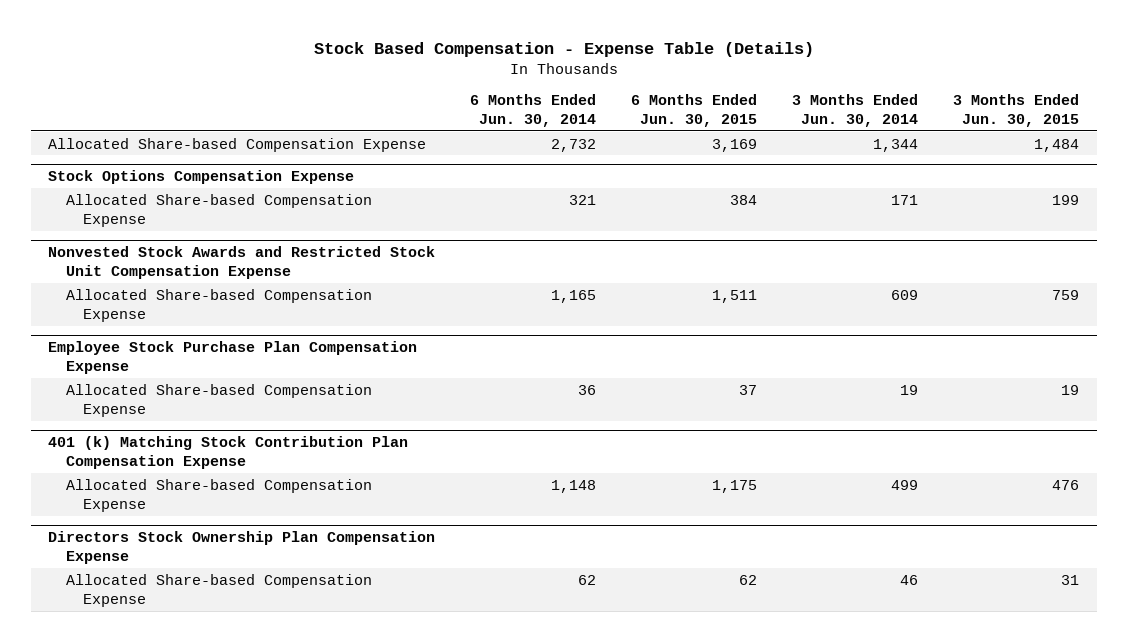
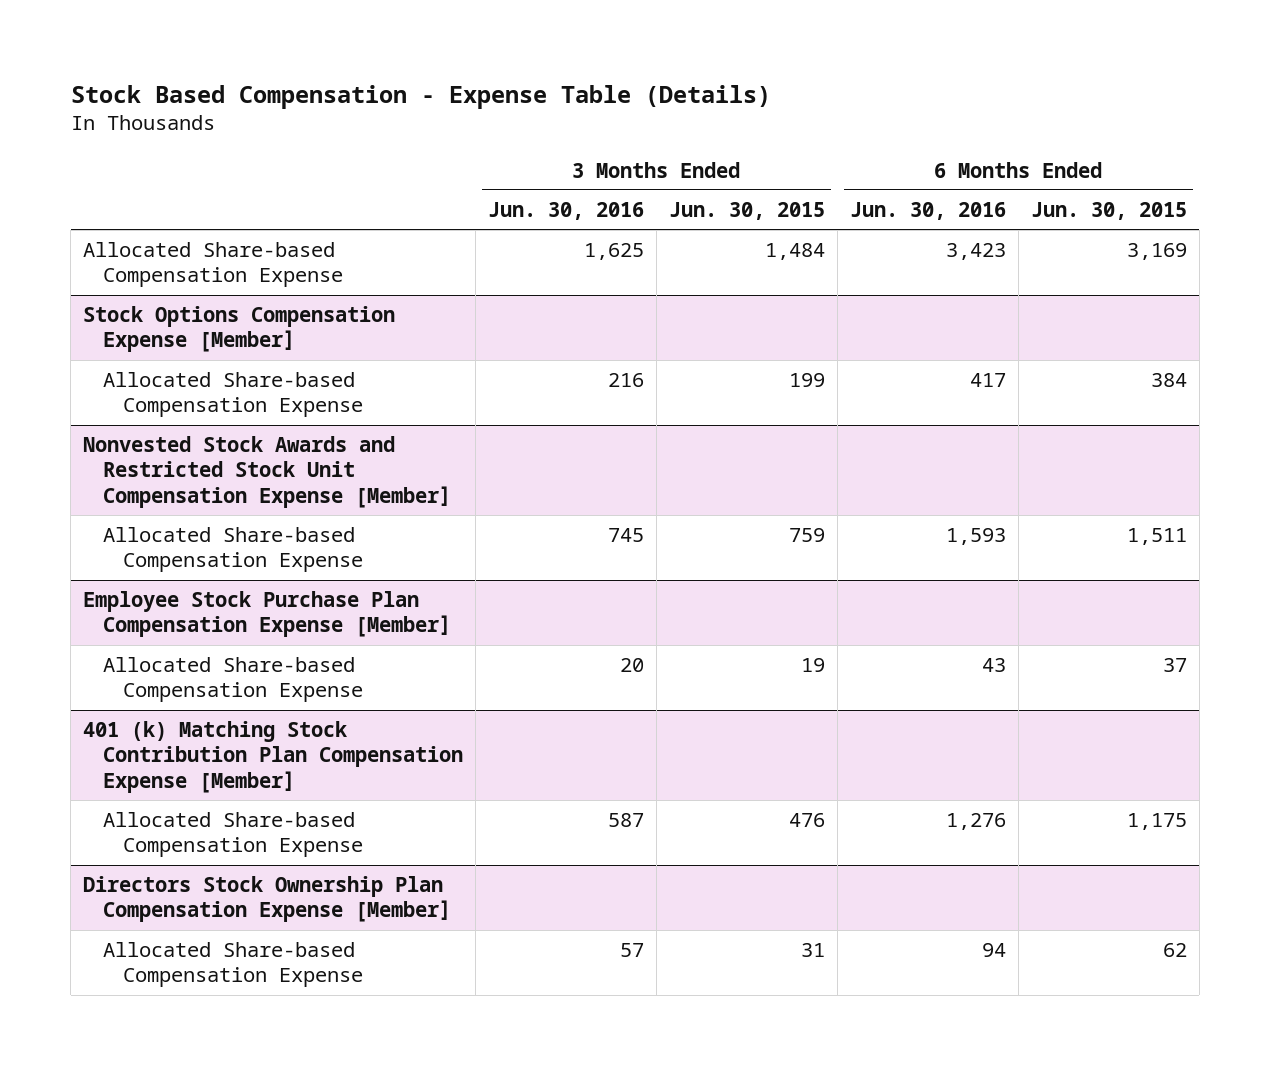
- | 6 Months Ended Jun. 30, 2014 | 6 Months Ended Jun. 30, 2015 | 3 Months Ended Jun. 30, 2014 | 3 Months Ended Jun. 30, 2015
+ | 3 Months Ended Jun. 30, 2016 | 3 Months Ended Jun. 30, 2015 | 6 Months Ended Jun. 30, 2016 | 6 Months Ended Jun. 30, 2015
- Stock Options Compensation Expense
+ Stock Options Compensation Expense [Member]
- Nonvested Stock Awards and Restricted Stock Unit Compensation Expense
+ Nonvested Stock Awards and Restricted Stock Unit Compensation Expense [Member]
- Employee Stock Purchase Plan Compensation Expense
+ Employee Stock Purchase Plan Compensation Expense [Member]
- 401 (k) Matching Stock Contribution Plan Compensation Expense
+ 401 (k) Matching Stock Contribution Plan Compensation Expense [Member]
- Directors Stock Ownership Plan Compensation Expense
+ Directors Stock Ownership Plan Compensation Expense [Member]

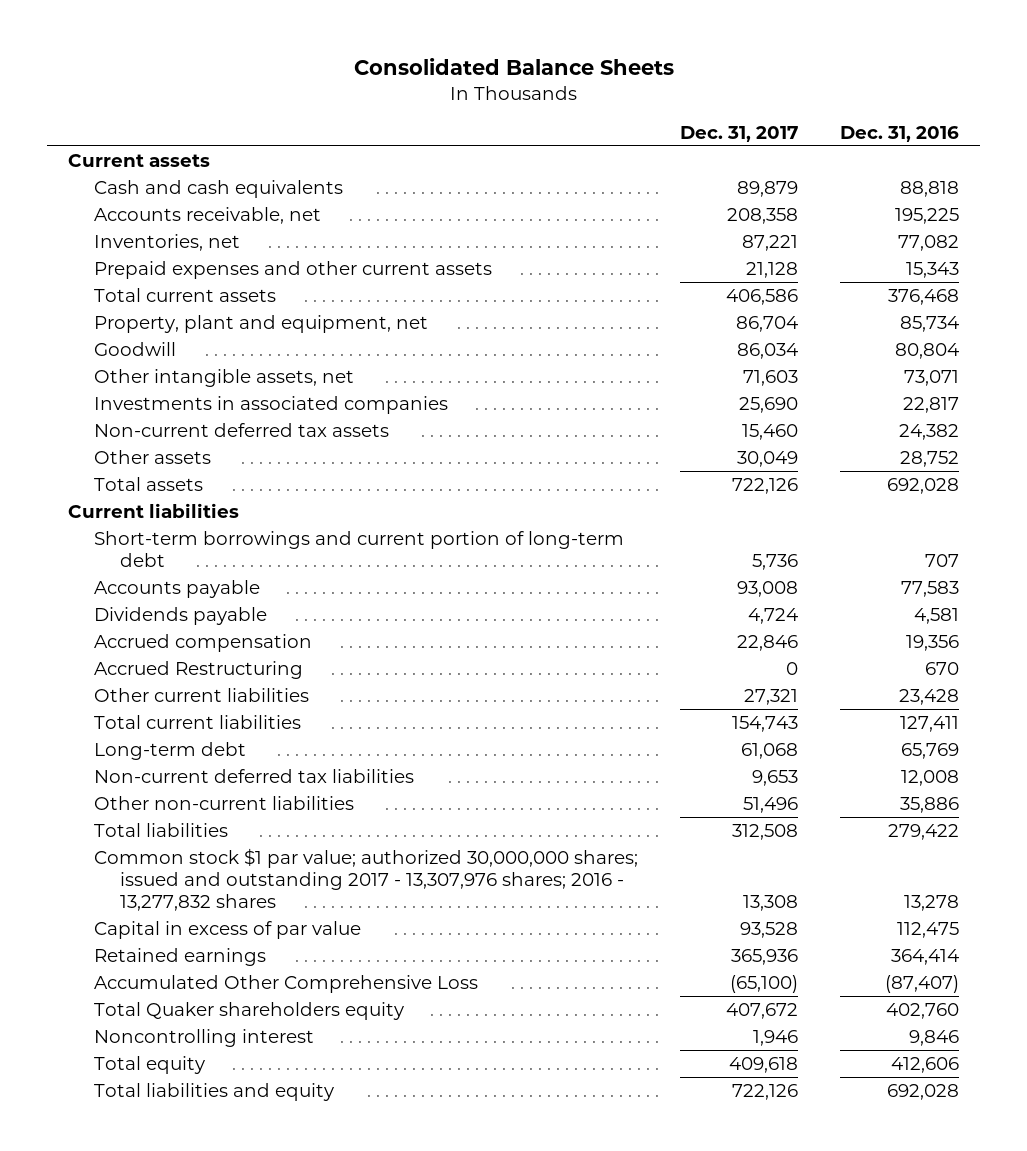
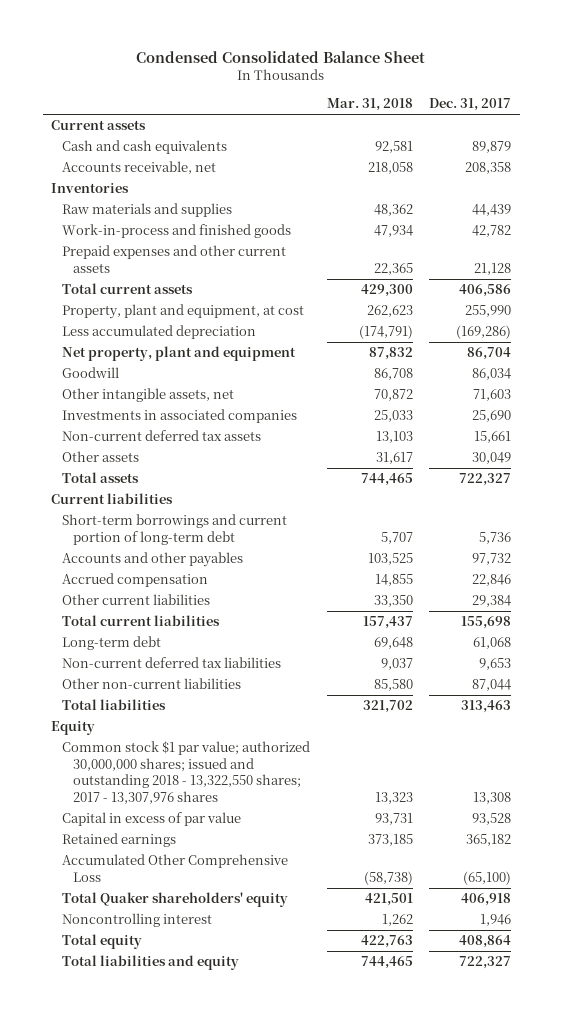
- Consolidated Balance Sheets
+ Condensed Consolidated Balance Sheet
- | Dec. 31, 2017 | Dec. 31, 2016
+ | Mar. 31, 2018 | Dec. 31, 2017
- Inventories, net | 87,221 | 77,082
+ Inventories
+ Raw materials and supplies | 48,362 | 44,439
+ Work-in-process and finished goods | 47,934 | 42,782
- Property, plant and equipment, net | 86,704 | 85,734
+ Property, plant and equipment, at cost | 262,623 | 255,990
+ Less accumulated depreciation | (174,791) | (169,286)
+ Net property, plant and equipment | 87,832 | 86,704
- Non-current deferred tax assets | 15,460 | 24,382
+ Non-current deferred tax assets | 13,103 | 15,661
- Total assets | 722,126 | 692,028
+ Total assets | 744,465 | 722,327
- Accounts payable | 93,008 | 77,583
- Dividends payable | 4,724 | 4,581
+ Accounts and other payables | 103,525 | 97,732
- Accrued Restructuring | 0 | 670
- Other current liabilities | 27,321 | 23,428
- Total current liabilities | 154,743 | 127,411
+ Other current liabilities | 33,350 | 29,384
+ Total current liabilities | 157,437 | 155,698
- Other non-current liabilities | 51,496 | 35,886
- Total liabilities | 312,508 | 279,422
- Common stock $1 par value; authorized 30,000,000 shares; issued and outstanding 2017 - 13,307,976 shares; 2016 - 13,277,832 shares | 13,308 | 13,278
+ Other non-current liabilities | 85,580 | 87,044
+ Total liabilities | 321,702 | 313,463
+ Equity
+ Common stock $1 par value; authorized 30,000,000 shares; issued and outstanding 2018 - 13,322,550 shares; 2017 - 13,307,976 shares | 13,323 | 13,308
- Retained earnings | 365,936 | 364,414
+ Retained earnings | 373,185 | 365,182
- Total Quaker shareholders equity | 407,672 | 402,760
+ Total Quaker shareholders' equity | 421,501 | 406,918
- Total equity | 409,618 | 412,606
- Total liabilities and equity | 722,126 | 692,028
+ Total equity | 422,763 | 408,864
+ Total liabilities and equity | 744,465 | 722,327

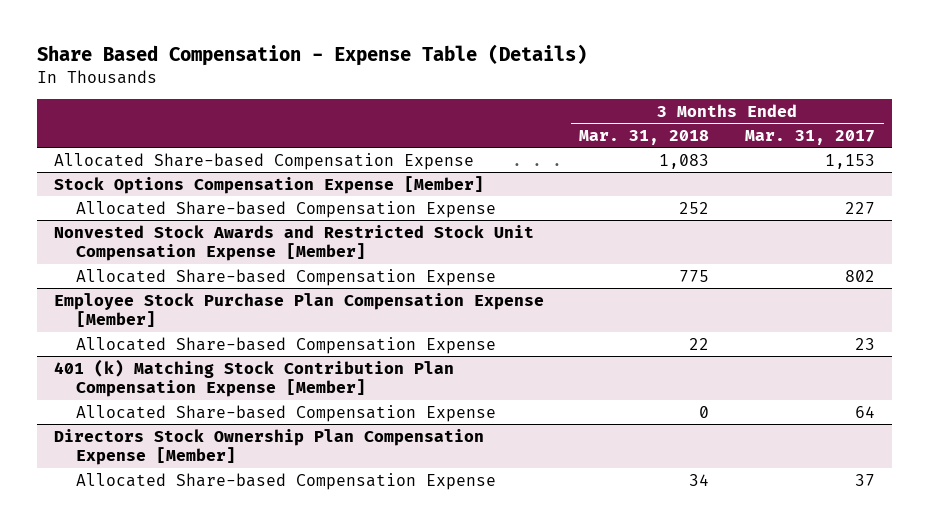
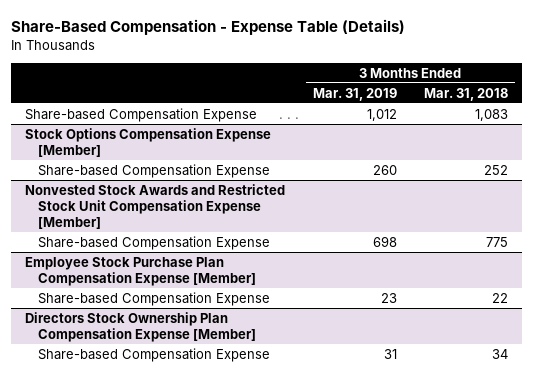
- Share Based Compensation - Expense Table (Details)
+ Share-Based Compensation - Expense Table (Details)
- | 3 Months Ended Mar. 31, 2018 | 3 Months Ended Mar. 31, 2017
+ | 3 Months Ended Mar. 31, 2019 | 3 Months Ended Mar. 31, 2018
- Allocated Share-based Compensation Expense | 1,083 | 1,153
+ Share-based Compensation Expense | 1,012 | 1,083
@ Stock Options Compensation Expense [Member]
- Allocated Share-based Compensation Expense | 252 | 227
+ Share-based Compensation Expense | 260 | 252
@ Nonvested Stock Awards and Restricted Stock Unit Compensation Expense [Member]
- Allocated Share-based Compensation Expense | 775 | 802
+ Share-based Compensation Expense | 698 | 775
@ Employee Stock Purchase Plan Compensation Expense [Member]
- Allocated Share-based Compensation Expense | 22 | 23
- 401 (k) Matching Stock Contribution Plan Compensation Expense [Member]
- Allocated Share-based Compensation Expense | 0 | 64
@ Employee Stock Purchase Plan Compensation Expense [Member]
+ Share-based Compensation Expense | 23 | 22
@ Directors Stock Ownership Plan Compensation Expense [Member]
- Allocated Share-based Compensation Expense | 34 | 37
+ Share-based Compensation Expense | 31 | 34

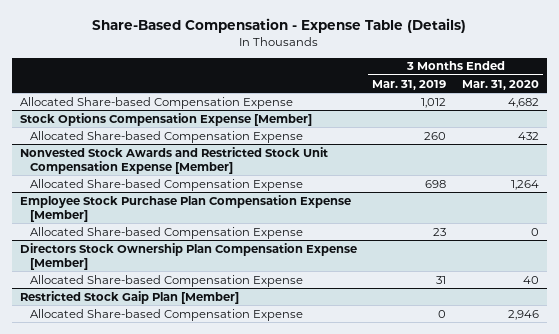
- | 3 Months Ended Mar. 31, 2019 | 3 Months Ended Mar. 31, 2018
+ | 3 Months Ended Mar. 31, 2019 | 3 Months Ended Mar. 31, 2020
- Share-based Compensation Expense | 1,012 | 1,083
+ Allocated Share-based Compensation Expense | 1,012 | 4,682
@ Stock Options Compensation Expense [Member]
- Share-based Compensation Expense | 260 | 252
+ Allocated Share-based Compensation Expense | 260 | 432
@ Nonvested Stock Awards and Restricted Stock Unit Compensation Expense [Member]
- Share-based Compensation Expense | 698 | 775
+ Allocated Share-based Compensation Expense | 698 | 1,264
@ Employee Stock Purchase Plan Compensation Expense [Member]
- Share-based Compensation Expense | 23 | 22
+ Allocated Share-based Compensation Expense | 23 | 0
@ Directors Stock Ownership Plan Compensation Expense [Member]
- Share-based Compensation Expense | 31 | 34
+ Allocated Share-based Compensation Expense | 31 | 40
+ Restricted Stock Gaip Plan [Member]
+ Allocated Share-based Compensation Expense | 0 | 2,946

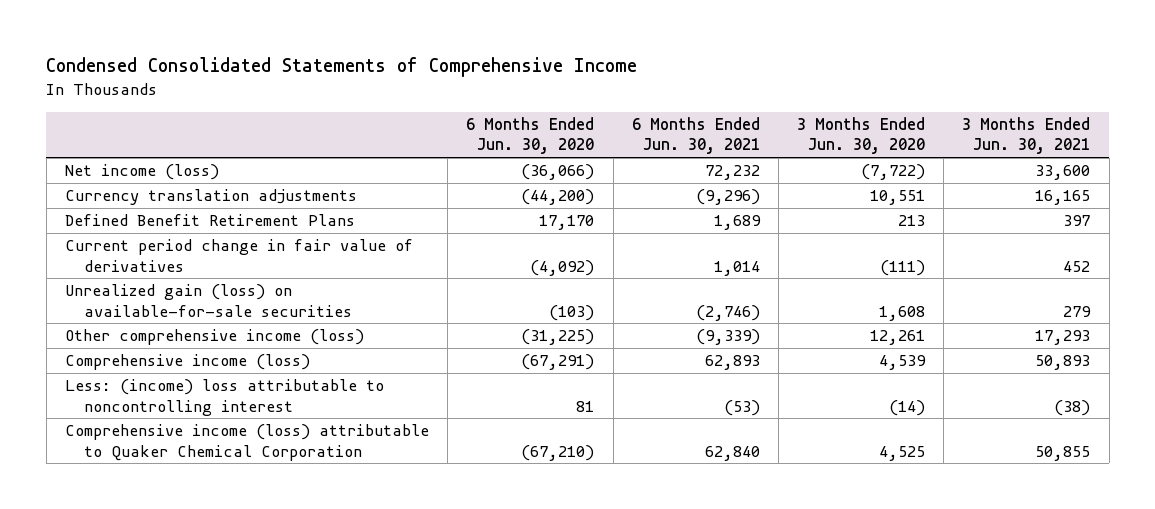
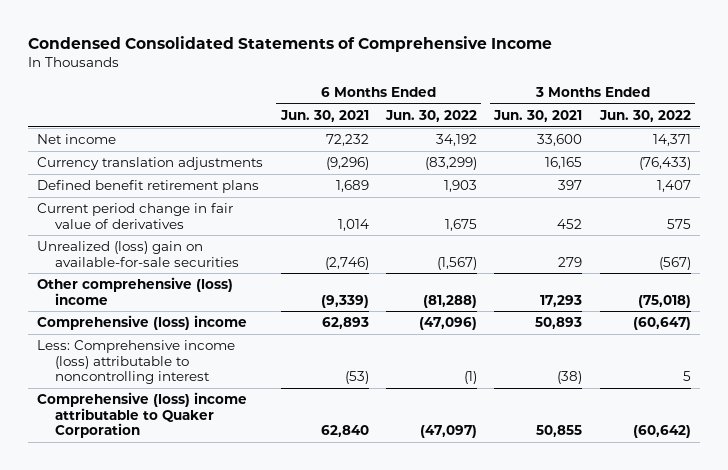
- | 6 Months Ended Jun. 30, 2020 | 6 Months Ended Jun. 30, 2021 | 3 Months Ended Jun. 30, 2020 | 3 Months Ended Jun. 30, 2021
+ | 6 Months Ended Jun. 30, 2021 | 6 Months Ended Jun. 30, 2022 | 3 Months Ended Jun. 30, 2021 | 3 Months Ended Jun. 30, 2022
- Net income (loss) | (36,066) | 72,232 | (7,722) | 33,600
+ Net income | 72,232 | 34,192 | 33,600 | 14,371
- Defined Benefit Retirement Plans | 17,170 | 1,689 | 213 | 397
+ Defined benefit retirement plans | 1,689 | 1,903 | 397 | 1,407
- Unrealized gain (loss) on available-for-sale securities | (103) | (2,746) | 1,608 | 279
- Other comprehensive income (loss) | (31,225) | (9,339) | 12,261 | 17,293
- Comprehensive income (loss) | (67,291) | 62,893 | 4,539 | 50,893
- Less: (income) loss attributable to noncontrolling interest | 81 | (53) | (14) | (38)
- Comprehensive income (loss) attributable to Quaker Chemical Corporation | (67,210) | 62,840 | 4,525 | 50,855
+ Unrealized (loss) gain on available-for-sale securities | (2,746) | (1,567) | 279 | (567)
+ Other comprehensive (loss) income | (9,339) | (81,288) | 17,293 | (75,018)
+ Comprehensive (loss) income | 62,893 | (47,096) | 50,893 | (60,647)
+ Less: Comprehensive income (loss) attributable to noncontrolling interest | (53) | (1) | (38) | 5
+ Comprehensive (loss) income attributable to Quaker Corporation | 62,840 | (47,097) | 50,855 | (60,642)

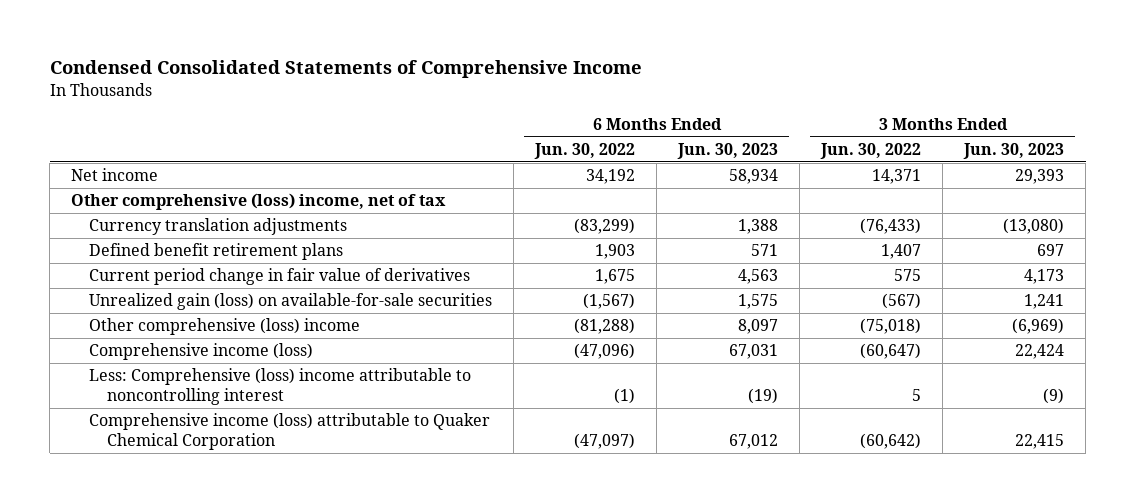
- | 6 Months Ended Jun. 30, 2021 | 6 Months Ended Jun. 30, 2022 | 3 Months Ended Jun. 30, 2021 | 3 Months Ended Jun. 30, 2022
+ | 6 Months Ended Jun. 30, 2022 | 6 Months Ended Jun. 30, 2023 | 3 Months Ended Jun. 30, 2022 | 3 Months Ended Jun. 30, 2023
+ Other comprehensive (loss) income, net of tax
- Unrealized (loss) gain on available-for-sale securities | (2,746) | (1,567) | 279 | (567)
+ Unrealized gain (loss) on available-for-sale securities | (1,567) | 1,575 | (567) | 1,241
- Comprehensive (loss) income | 62,893 | (47,096) | 50,893 | (60,647)
- Less: Comprehensive income (loss) attributable to noncontrolling interest | (53) | (1) | (38) | 5
- Comprehensive (loss) income attributable to Quaker Corporation | 62,840 | (47,097) | 50,855 | (60,642)
+ Comprehensive income (loss) | (47,096) | 67,031 | (60,647) | 22,424
+ Less: Comprehensive (loss) income attributable to noncontrolling interest | (1) | (19) | 5 | (9)
+ Comprehensive income (loss) attributable to Quaker Chemical Corporation | (47,097) | 67,012 | (60,642) | 22,415

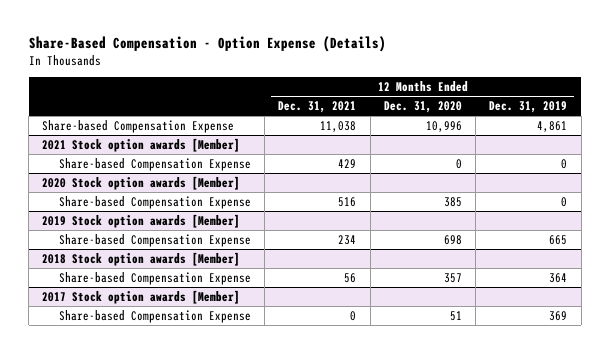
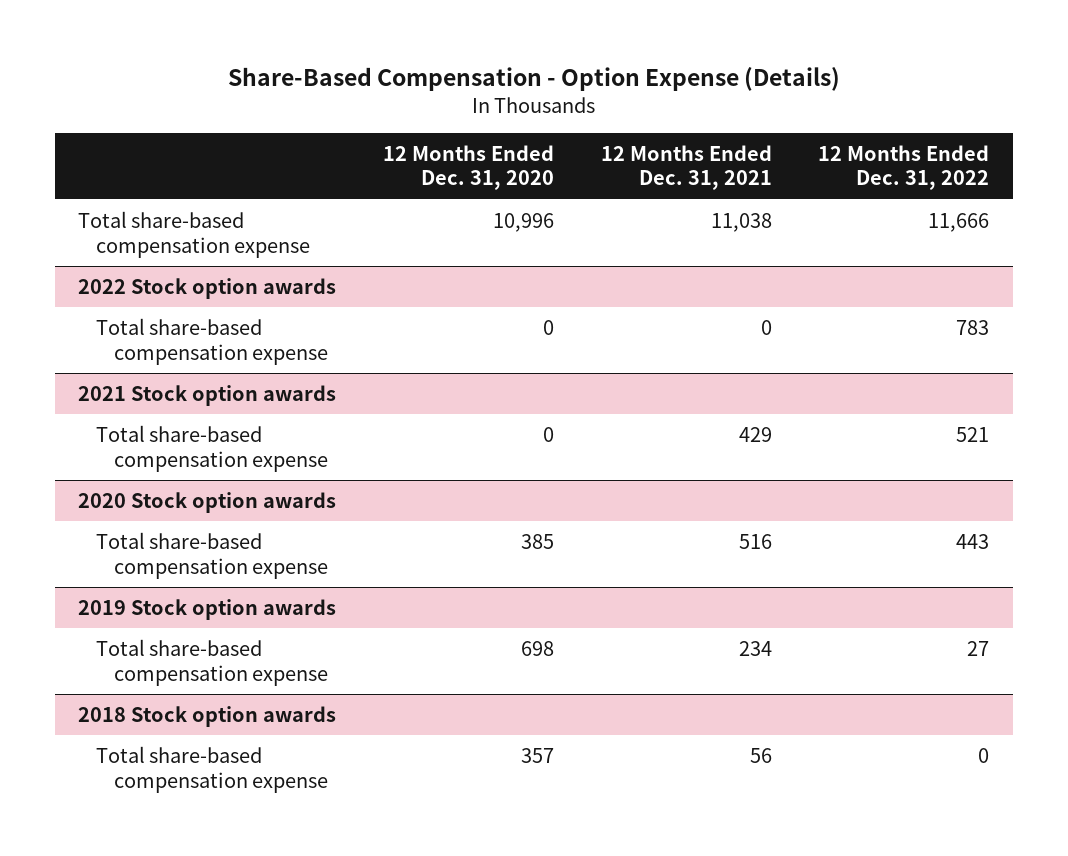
- | 12 Months Ended Dec. 31, 2021 | 12 Months Ended Dec. 31, 2020 | 12 Months Ended Dec. 31, 2019
+ | 12 Months Ended Dec. 31, 2020 | 12 Months Ended Dec. 31, 2021 | 12 Months Ended Dec. 31, 2022
- Share-based Compensation Expense | 11,038 | 10,996 | 4,861
- 2021 Stock option awards [Member]
- Share-based Compensation Expense | 429 | 0 | 0
- 2020 Stock option awards [Member]
- Share-based Compensation Expense | 516 | 385 | 0
- 2019 Stock option awards [Member]
- Share-based Compensation Expense | 234 | 698 | 665
- 2018 Stock option awards [Member]
- Share-based Compensation Expense | 56 | 357 | 364
- 2017 Stock option awards [Member]
- Share-based Compensation Expense | 0 | 51 | 369
+ Total share-based compensation expense | 10,996 | 11,038 | 11,666
+ 2022 Stock option awards
+ Total share-based compensation expense | 0 | 0 | 783
+ 2021 Stock option awards
+ Total share-based compensation expense | 0 | 429 | 521
+ 2020 Stock option awards
+ Total share-based compensation expense | 385 | 516 | 443
+ 2019 Stock option awards
+ Total share-based compensation expense | 698 | 234 | 27
+ 2018 Stock option awards
+ Total share-based compensation expense | 357 | 56 | 0

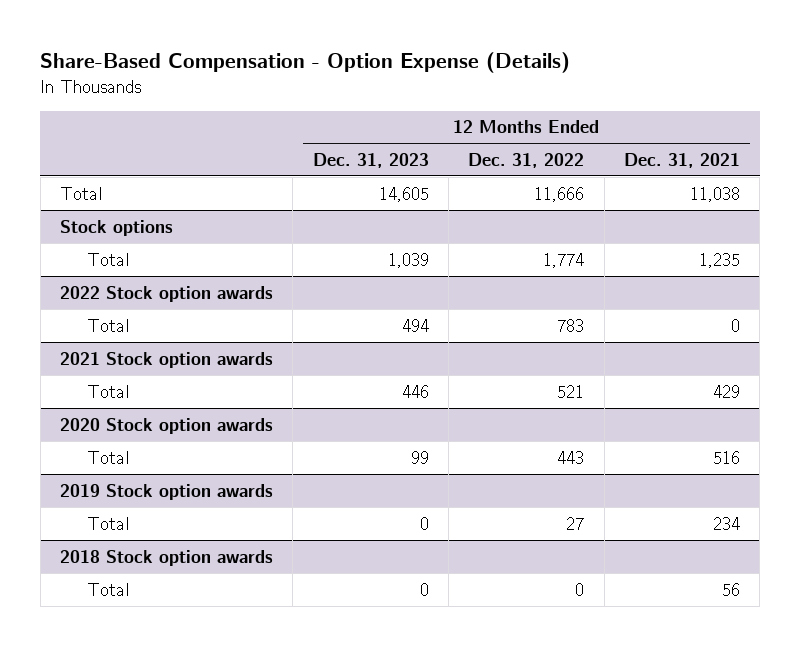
- | 12 Months Ended Dec. 31, 2020 | 12 Months Ended Dec. 31, 2021 | 12 Months Ended Dec. 31, 2022
+ | 12 Months Ended Dec. 31, 2023 | 12 Months Ended Dec. 31, 2022 | 12 Months Ended Dec. 31, 2021
- Total share-based compensation expense | 10,996 | 11,038 | 11,666
+ Total | 14,605 | 11,666 | 11,038
+ Stock options
+ Total | 1,039 | 1,774 | 1,235
@ 2022 Stock option awards
- Total share-based compensation expense | 0 | 0 | 783
+ Total | 494 | 783 | 0
@ 2021 Stock option awards
- Total share-based compensation expense | 0 | 429 | 521
+ Total | 446 | 521 | 429
@ 2020 Stock option awards
- Total share-based compensation expense | 385 | 516 | 443
+ Total | 99 | 443 | 516
@ 2019 Stock option awards
- Total share-based compensation expense | 698 | 234 | 27
+ Total | 0 | 27 | 234
@ 2018 Stock option awards
- Total share-based compensation expense | 357 | 56 | 0
+ Total | 0 | 0 | 56

